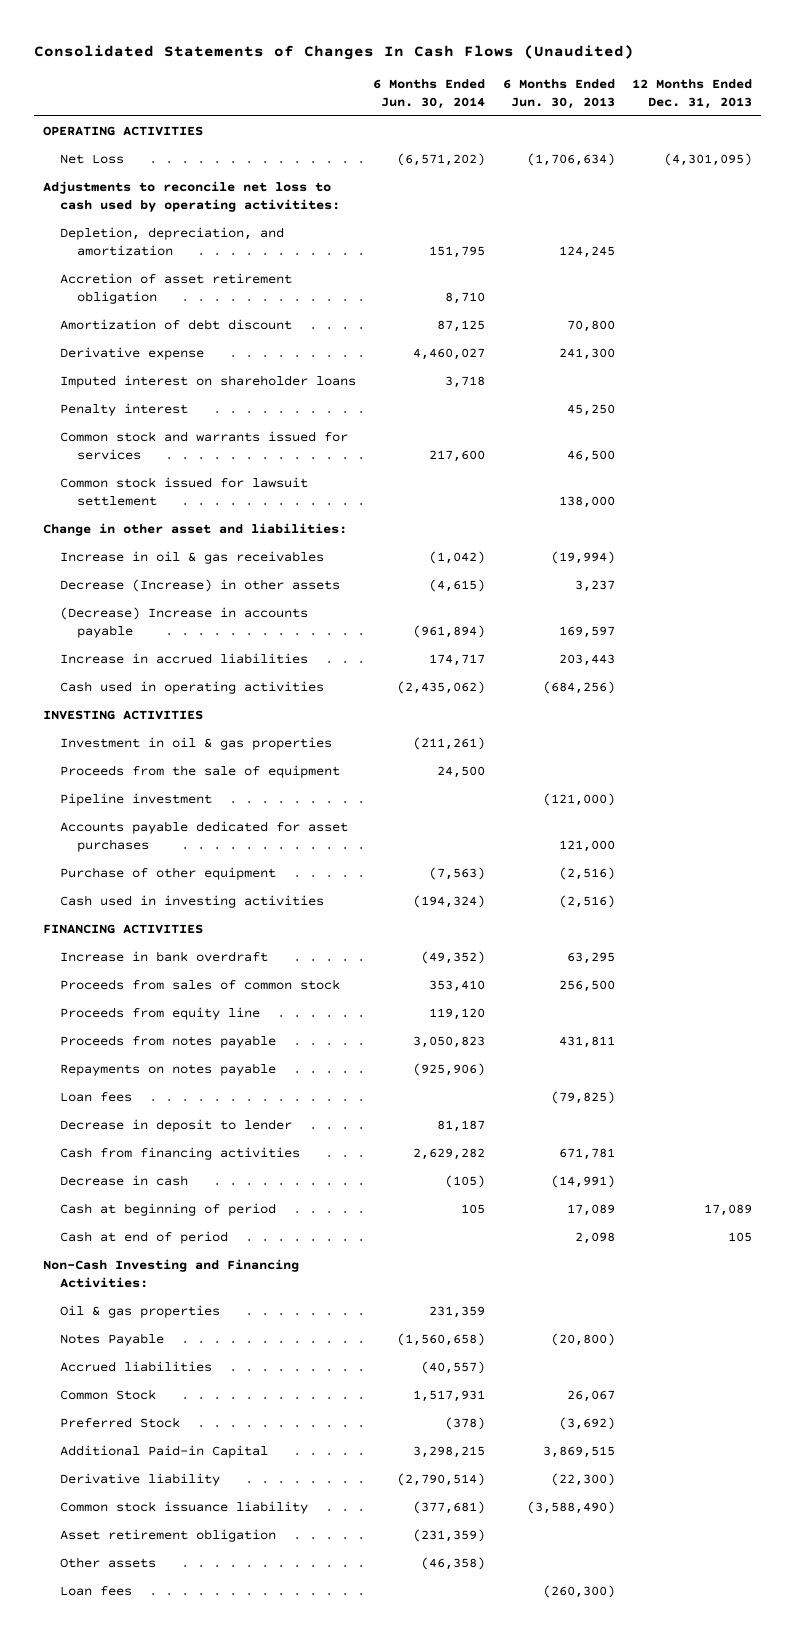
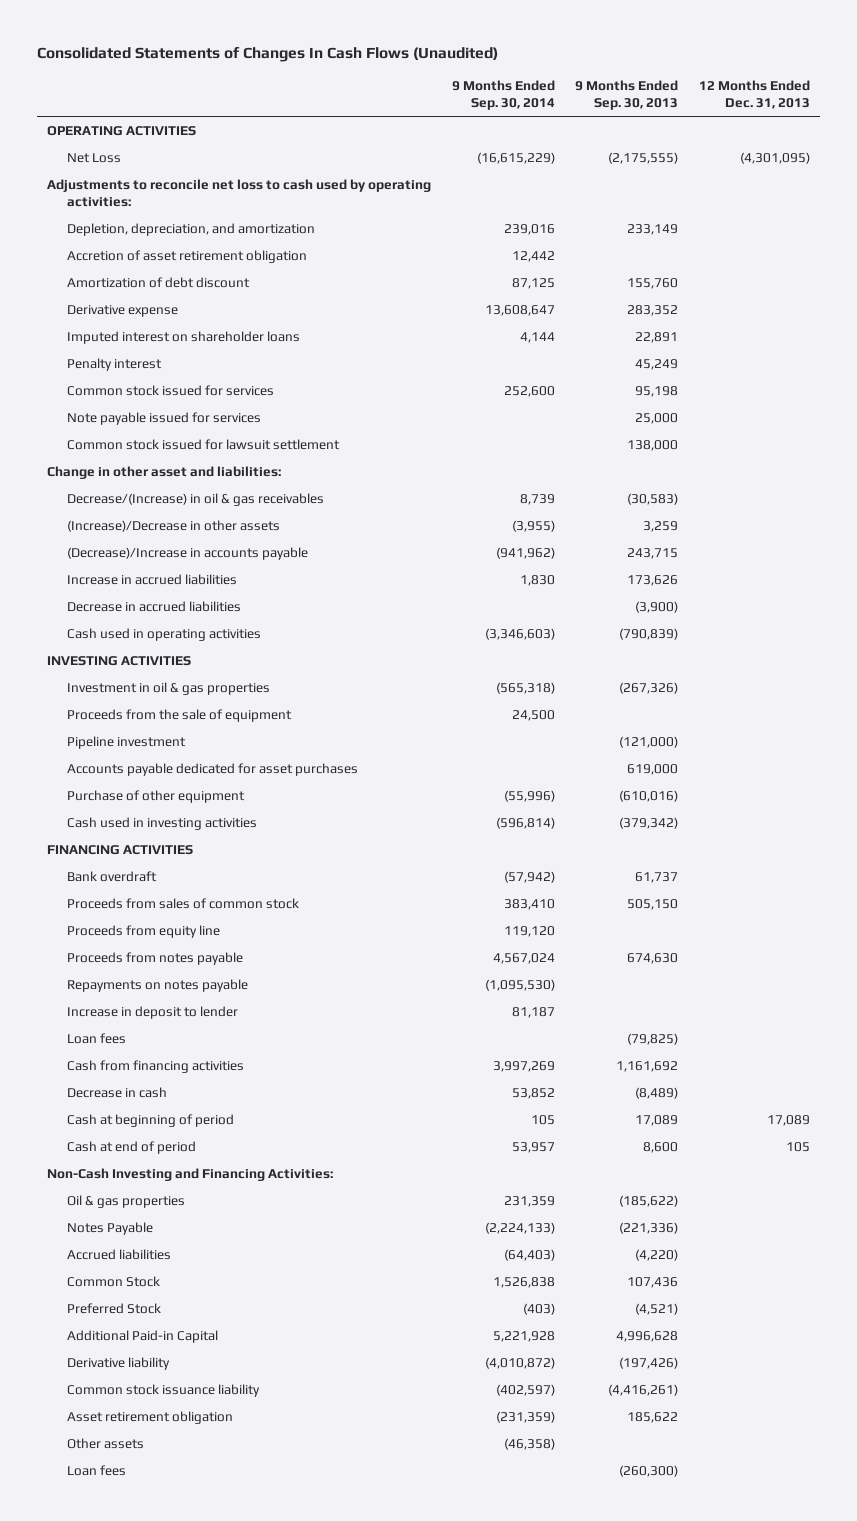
- | 6 Months Ended Jun. 30, 2014 | 6 Months Ended Jun. 30, 2013 | 12 Months Ended Dec. 31, 2013
+ | 9 Months Ended Sep. 30, 2014 | 9 Months Ended Sep. 30, 2013 | 12 Months Ended Dec. 31, 2013
- Adjustments to reconcile net loss to cash used by operating activitites:
+ Adjustments to reconcile net loss to cash used by operating activities:
- Common stock and warrants issued for services | 217,600 | 46,500 |
+ Common stock issued for services | 252,600 | 95,198 |
+ Note payable issued for services | | 25,000 |
- Increase in oil & gas receivables | (1,042) | (19,994) |
- Decrease (Increase) in other assets | (4,615) | 3,237 |
- (Decrease) Increase in accounts payable | (961,894) | 169,597 |
+ Decrease/(Increase) in oil & gas receivables | 8,739 | (30,583) |
+ (Increase)/Decrease in other assets | (3,955) | 3,259 |
+ (Decrease)/Increase in accounts payable | (941,962) | 243,715 |
+ Decrease in accrued liabilities | | (3,900) |
- Increase in bank overdraft | (49,352) | 63,295 |
+ Bank overdraft | (57,942) | 61,737 |
+ Increase in deposit to lender | 81,187 | |
- Decrease in deposit to lender | 81,187 | |

